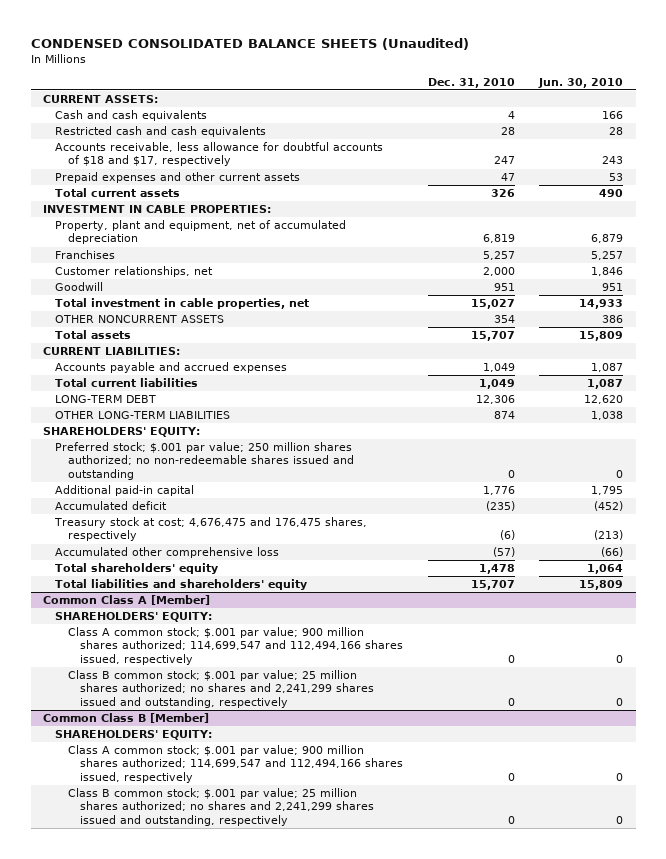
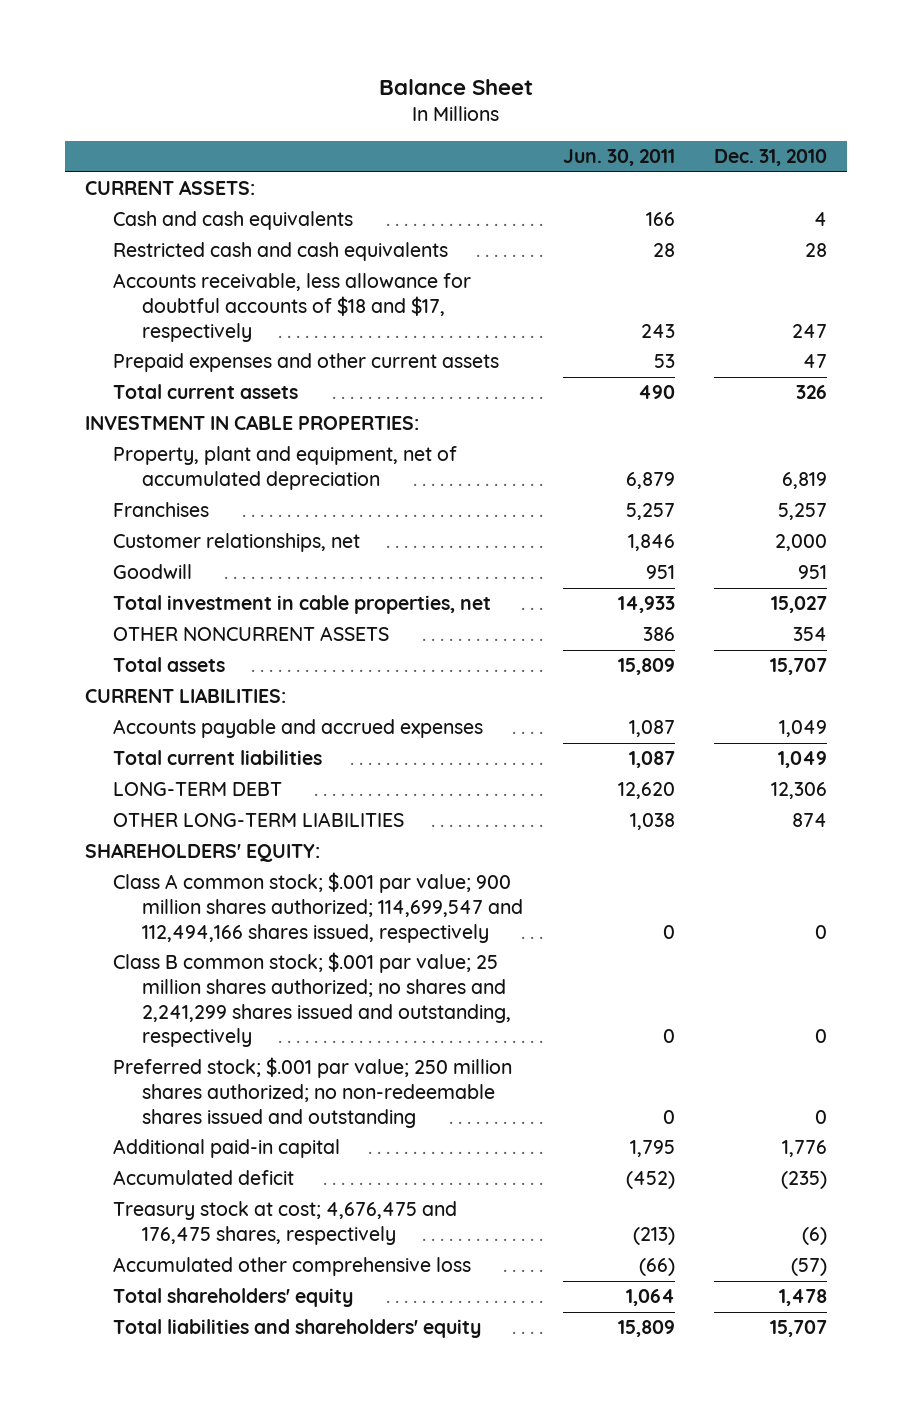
- CONDENSED CONSOLIDATED BALANCE SHEETS (Unaudited)
+ Balance Sheet
- | Dec. 31, 2010 | Jun. 30, 2010
+ | Jun. 30, 2011 | Dec. 31, 2010
+ Class A common stock; $.001 par value; 900 million shares authorized; 114,699,547 and 112,494,166 shares issued, respectively | 0 | 0
+ Class B common stock; $.001 par value; 25 million shares authorized; no shares and 2,241,299 shares issued and outstanding, respectively | 0 | 0
- Common Class A [Member]
- SHAREHOLDERS' EQUITY:
- Class A common stock; $.001 par value; 900 million shares authorized; 114,699,547 and 112,494,166 shares issued, respectively | 0 | 0
- Class B common stock; $.001 par value; 25 million shares authorized; no shares and 2,241,299 shares issued and outstanding, respectively | 0 | 0
- Common Class B [Member]
- SHAREHOLDERS' EQUITY:
- Class A common stock; $.001 par value; 900 million shares authorized; 114,699,547 and 112,494,166 shares issued, respectively | 0 | 0
- Class B common stock; $.001 par value; 25 million shares authorized; no shares and 2,241,299 shares issued and outstanding, respectively | 0 | 0

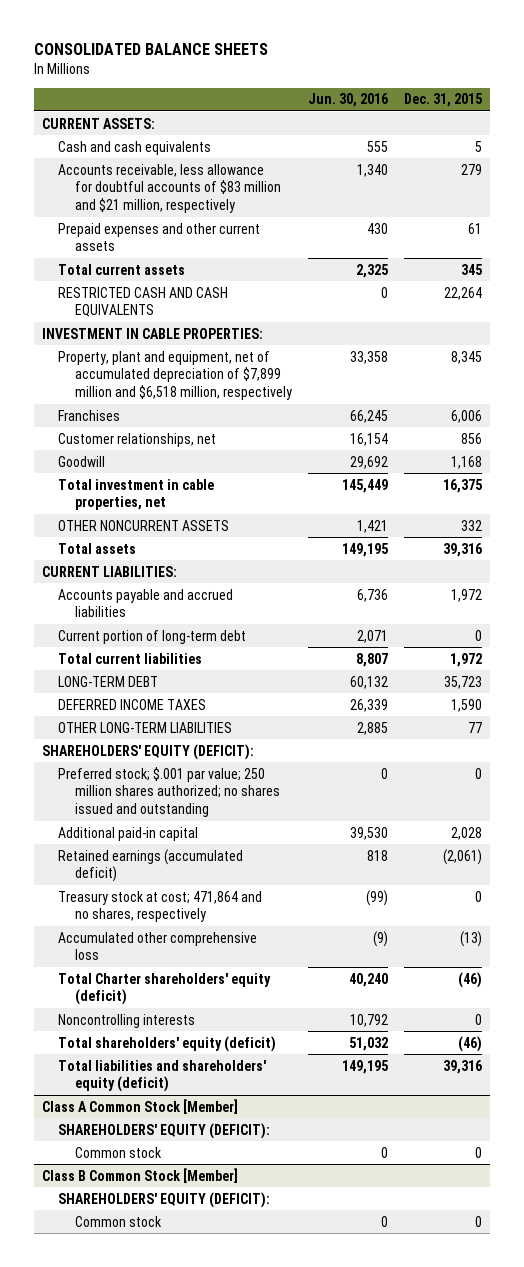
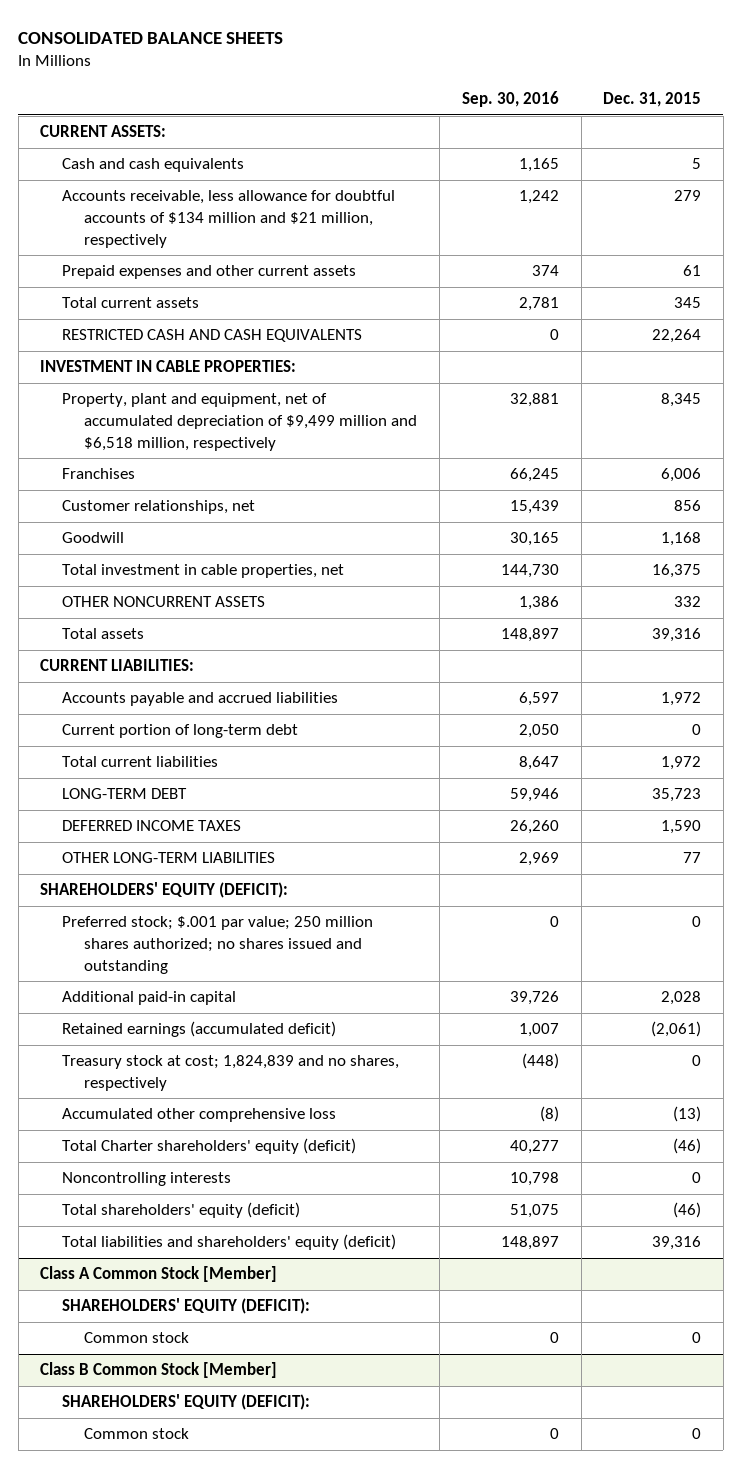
- | Jun. 30, 2016 | Dec. 31, 2015
+ | Sep. 30, 2016 | Dec. 31, 2015
- Accounts receivable, less allowance for doubtful accounts of $83 million and $21 million, respectively | 1,340 | 279
+ Accounts receivable, less allowance for doubtful accounts of $134 million and $21 million, respectively | 1,242 | 279
- Property, plant and equipment, net of accumulated depreciation of $7,899 million and $6,518 million, respectively | 33,358 | 8,345
+ Property, plant and equipment, net of accumulated depreciation of $9,499 million and $6,518 million, respectively | 32,881 | 8,345
- Treasury stock at cost; 471,864 and no shares, respectively | (99) | 0
+ Treasury stock at cost; 1,824,839 and no shares, respectively | (448) | 0

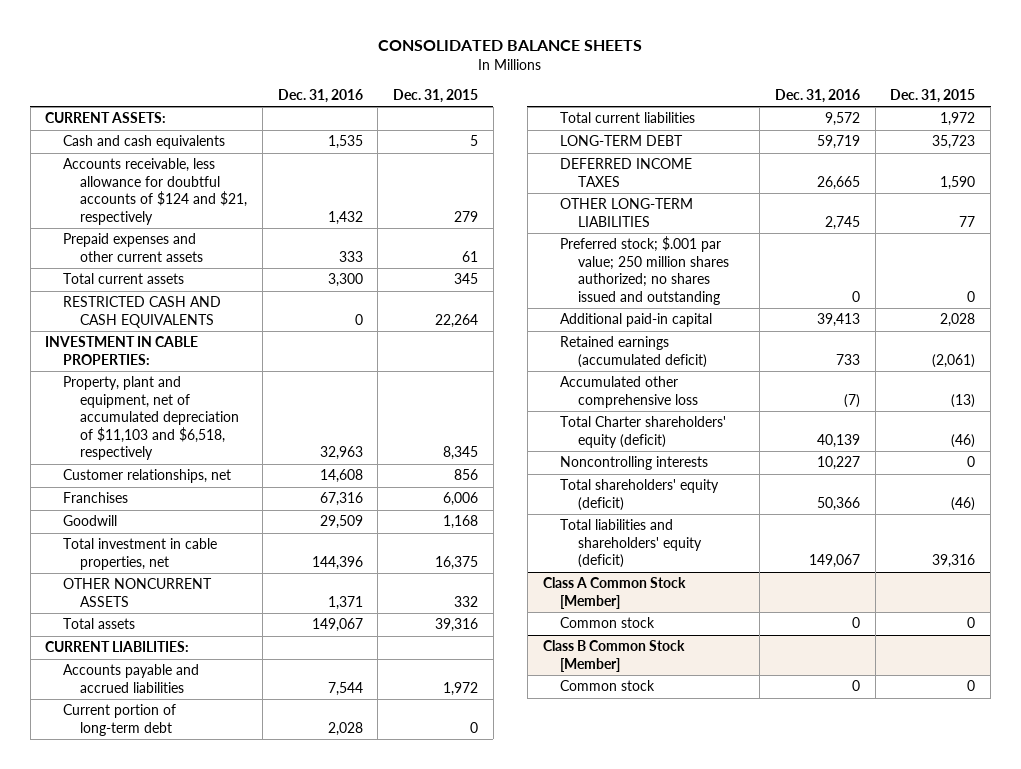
- | Sep. 30, 2016 | Dec. 31, 2015
+ | Dec. 31, 2016 | Dec. 31, 2015
- Accounts receivable, less allowance for doubtful accounts of $134 million and $21 million, respectively | 1,242 | 279
+ Accounts receivable, less allowance for doubtful accounts of $124 and $21, respectively | 1,432 | 279
- Property, plant and equipment, net of accumulated depreciation of $9,499 million and $6,518 million, respectively | 32,881 | 8,345
+ Property, plant and equipment, net of accumulated depreciation of $11,103 and $6,518, respectively | 32,963 | 8,345
moved down: Franchises | 67,316 | 6,006
- SHAREHOLDERS' EQUITY (DEFICIT):
- Treasury stock at cost; 1,824,839 and no shares, respectively | (448) | 0
@ Class A Common Stock [Member]
- SHAREHOLDERS' EQUITY (DEFICIT):
@ Class B Common Stock [Member]
- SHAREHOLDERS' EQUITY (DEFICIT):

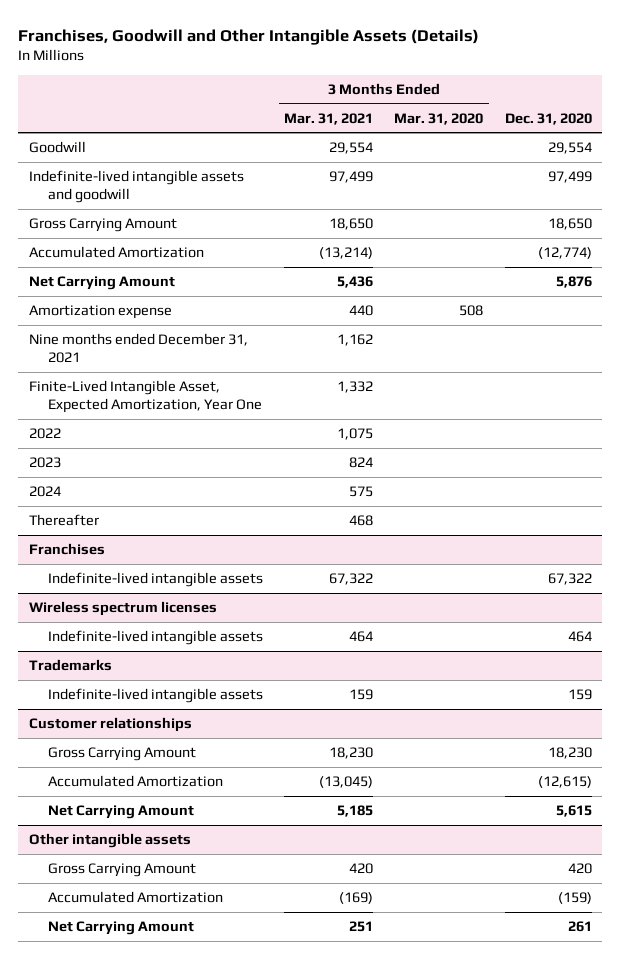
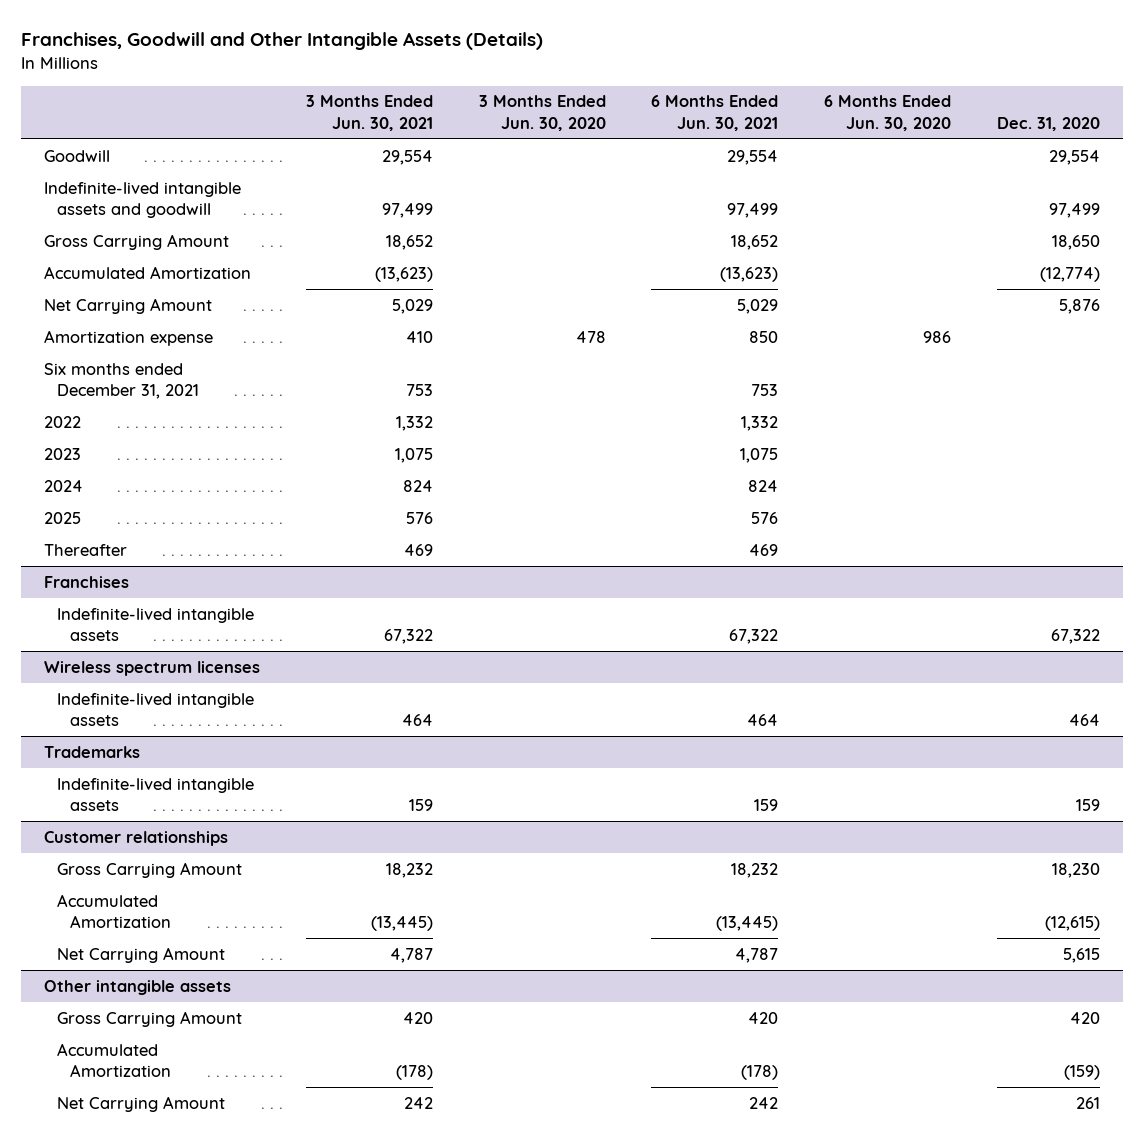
- | 3 Months Ended Mar. 31, 2021 | 3 Months Ended Mar. 31, 2020 | Dec. 31, 2020
+ | 3 Months Ended Jun. 30, 2021 | 3 Months Ended Jun. 30, 2020 | 6 Months Ended Jun. 30, 2021 | 6 Months Ended Jun. 30, 2020 | Dec. 31, 2020
- Nine months ended December 31, 2021 | 1,162 | |
- Finite-Lived Intangible Asset, Expected Amortization, Year One | 1,332 | |
+ Six months ended December 31, 2021 | 753 | | 753 | |
+ 2025 | 576 | | 576 | |

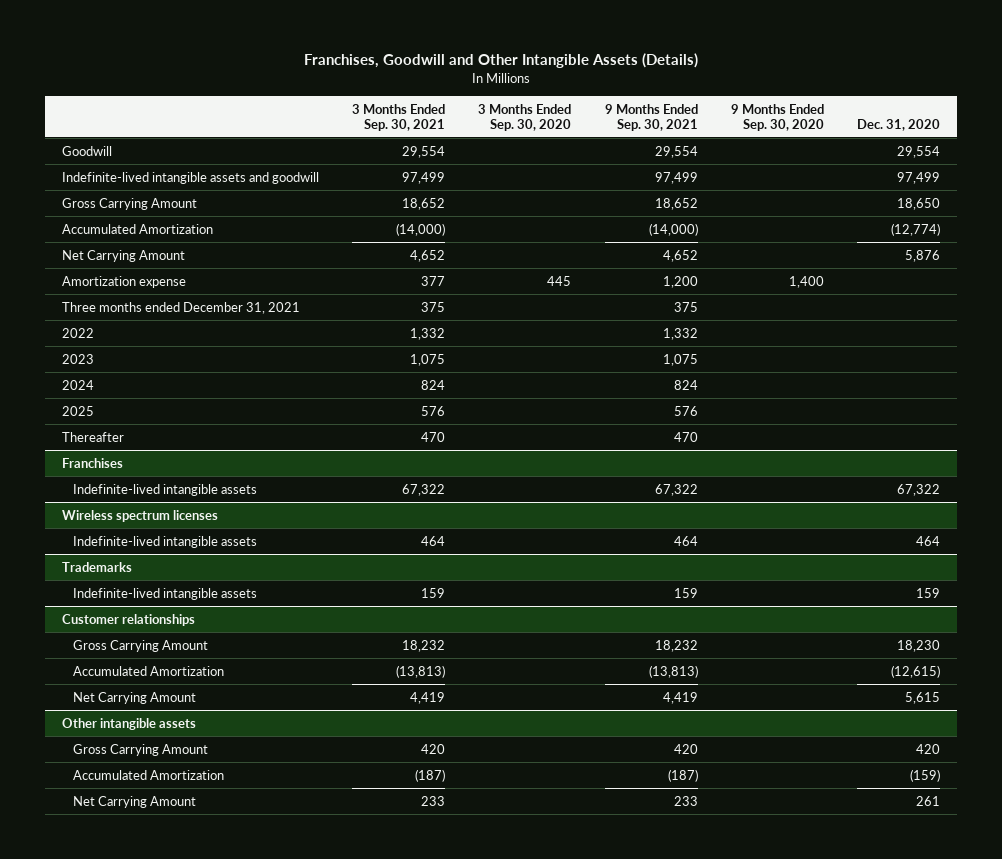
- | 3 Months Ended Jun. 30, 2021 | 3 Months Ended Jun. 30, 2020 | 6 Months Ended Jun. 30, 2021 | 6 Months Ended Jun. 30, 2020 | Dec. 31, 2020
+ | 3 Months Ended Sep. 30, 2021 | 3 Months Ended Sep. 30, 2020 | 9 Months Ended Sep. 30, 2021 | 9 Months Ended Sep. 30, 2020 | Dec. 31, 2020
- Six months ended December 31, 2021 | 753 | | 753 | |
+ Three months ended December 31, 2021 | 375 | | 375 | |

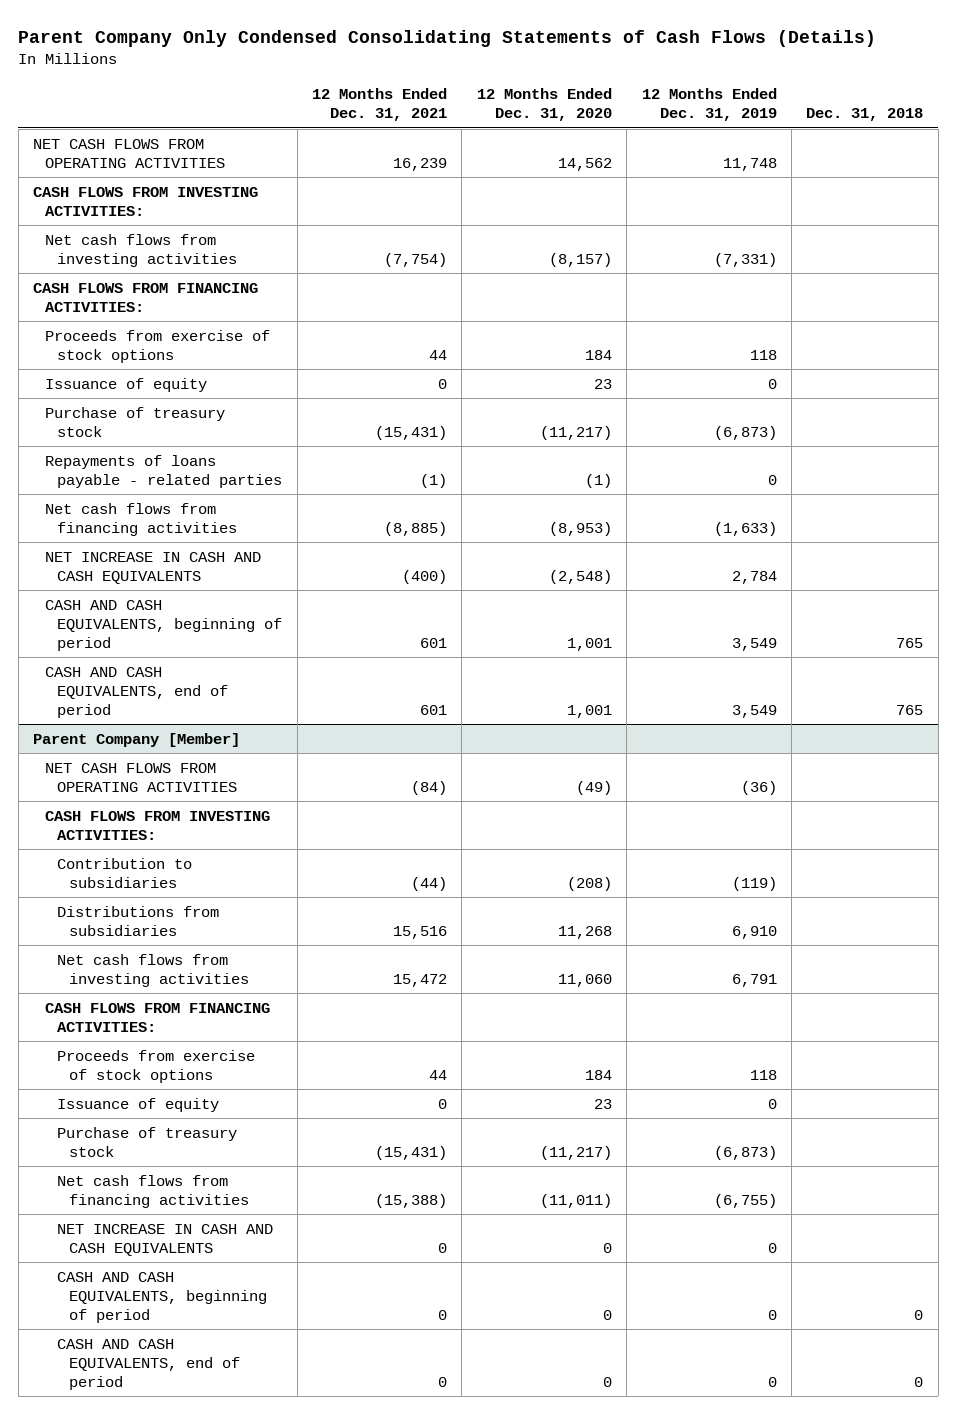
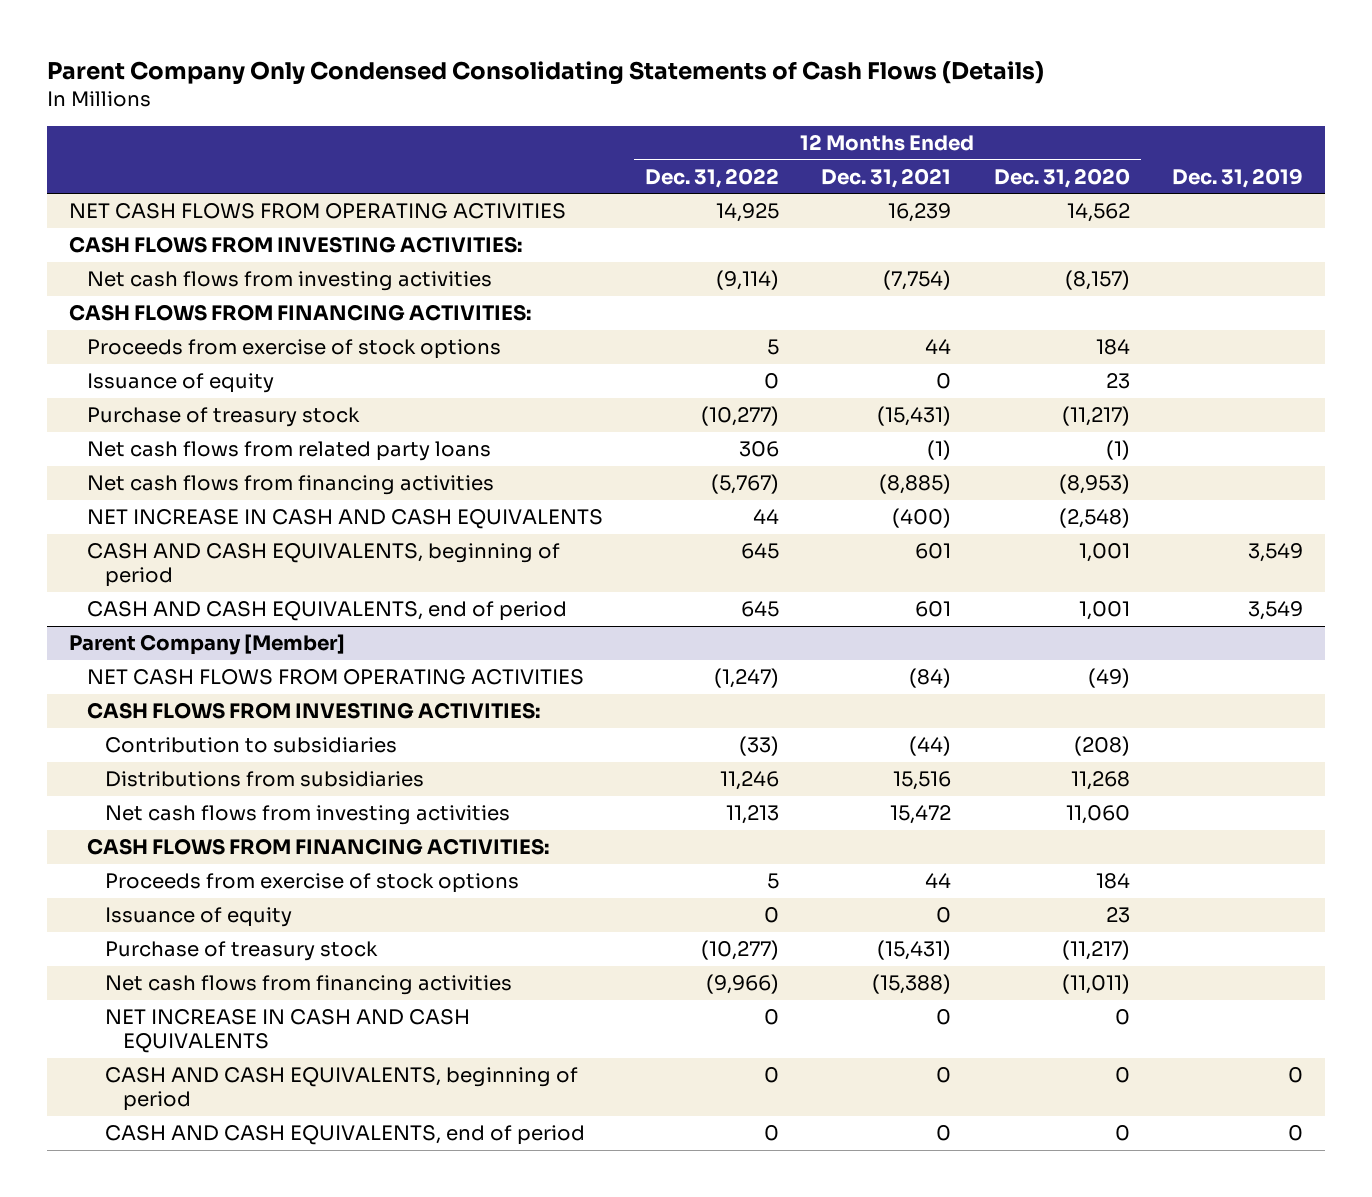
- | 12 Months Ended Dec. 31, 2021 | 12 Months Ended Dec. 31, 2020 | 12 Months Ended Dec. 31, 2019 | Dec. 31, 2018
+ | 12 Months Ended Dec. 31, 2022 | 12 Months Ended Dec. 31, 2021 | 12 Months Ended Dec. 31, 2020 | Dec. 31, 2019
- Repayments of loans payable - related parties | (1) | (1) | 0 |
+ Net cash flows from related party loans | 306 | (1) | (1) |

